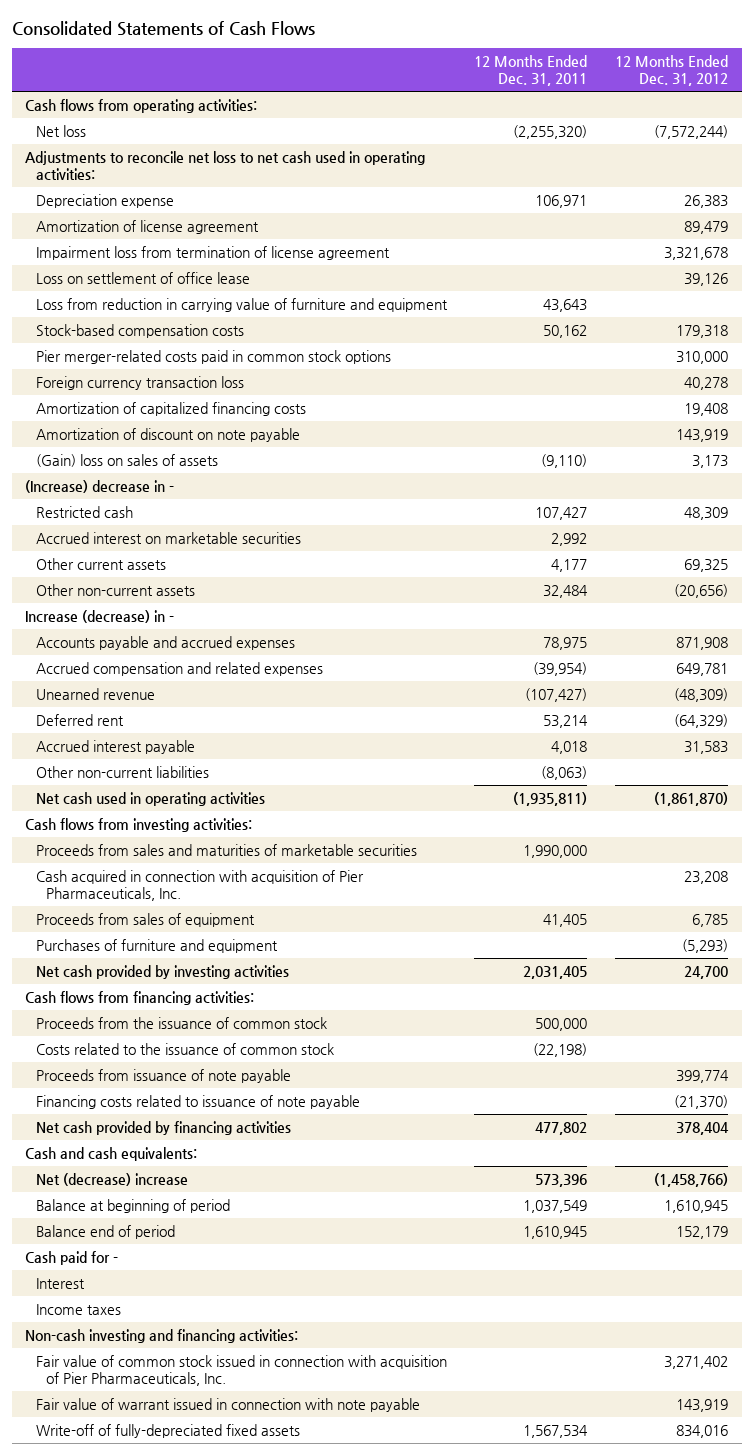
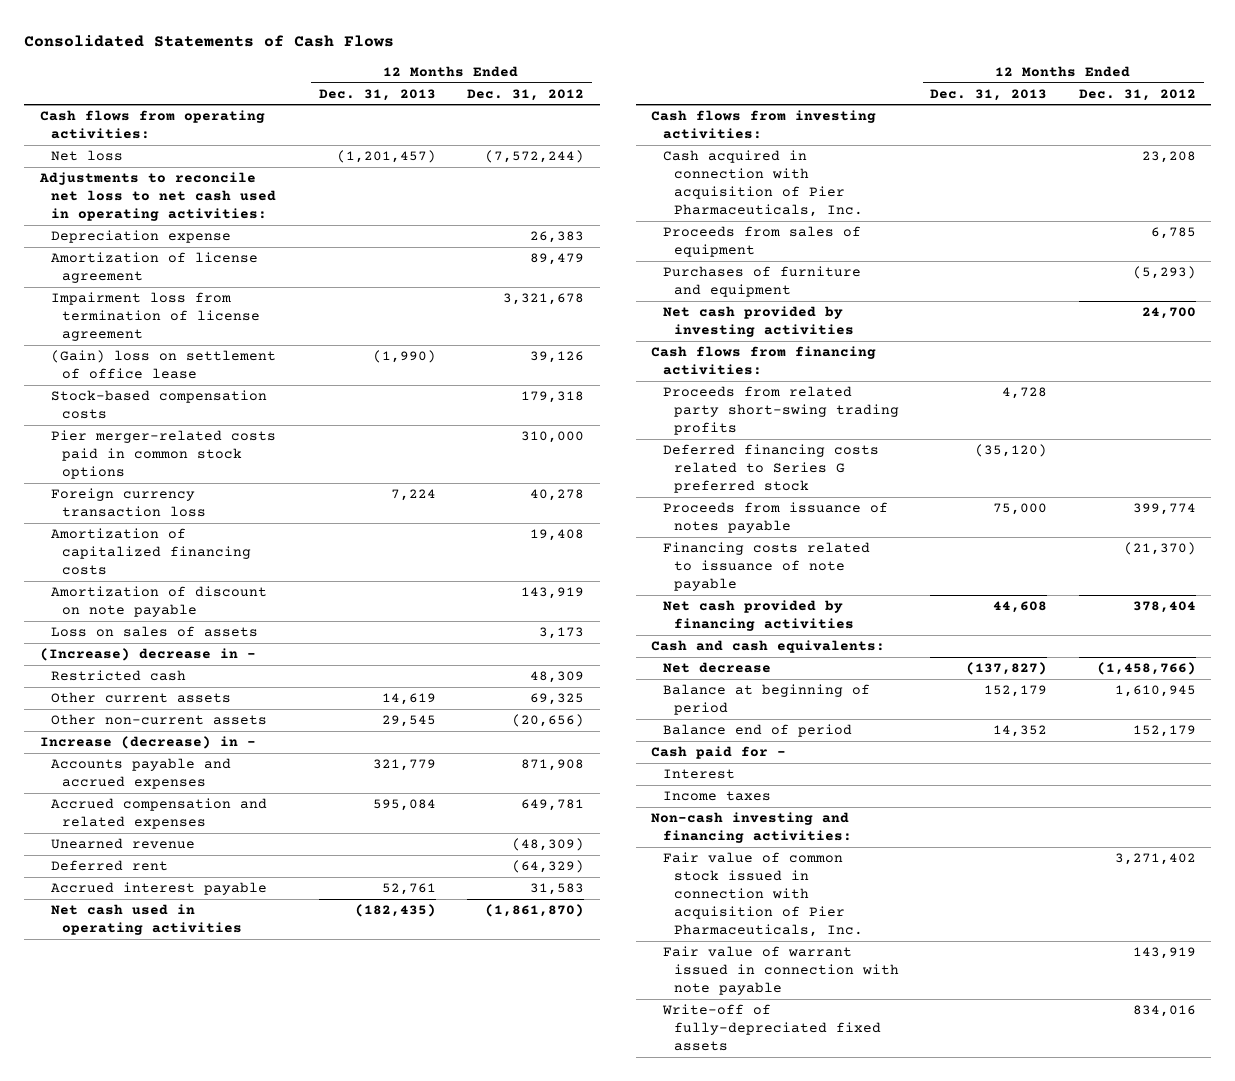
- | 12 Months Ended Dec. 31, 2011 | 12 Months Ended Dec. 31, 2012
+ | 12 Months Ended Dec. 31, 2013 | 12 Months Ended Dec. 31, 2012
- Loss on settlement of office lease | | 39,126
- Loss from reduction in carrying value of furniture and equipment | 43,643 |
+ (Gain) loss on settlement of office lease | (1,990) | 39,126
- (Gain) loss on sales of assets | (9,110) | 3,173
+ Loss on sales of assets | | 3,173
- Accrued interest on marketable securities | 2,992 |
- Other non-current liabilities | (8,063) |
- Proceeds from sales and maturities of marketable securities | 1,990,000 |
- Proceeds from the issuance of common stock | 500,000 |
- Costs related to the issuance of common stock | (22,198) |
- Proceeds from issuance of note payable | | 399,774
+ Proceeds from related party short-swing trading profits | 4,728 |
+ Deferred financing costs related to Series G preferred stock | (35,120) |
+ Proceeds from issuance of notes payable | 75,000 | 399,774
- Net (decrease) increase | 573,396 | (1,458,766)
+ Net decrease | (137,827) | (1,458,766)

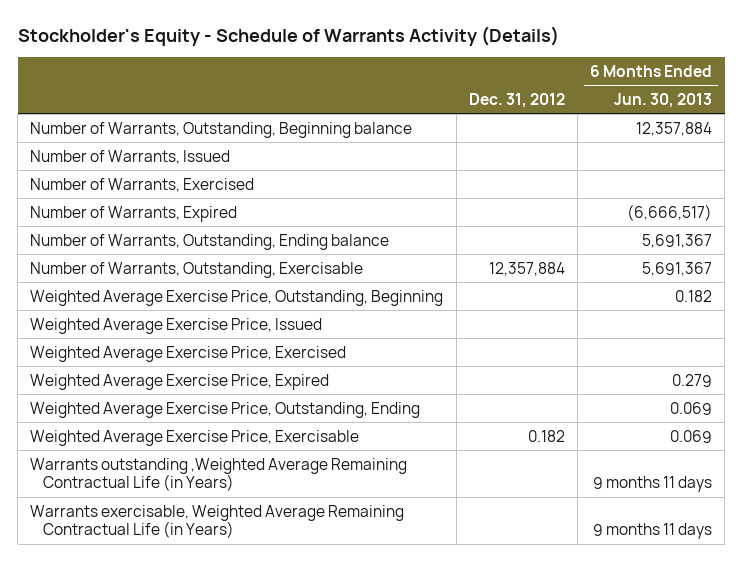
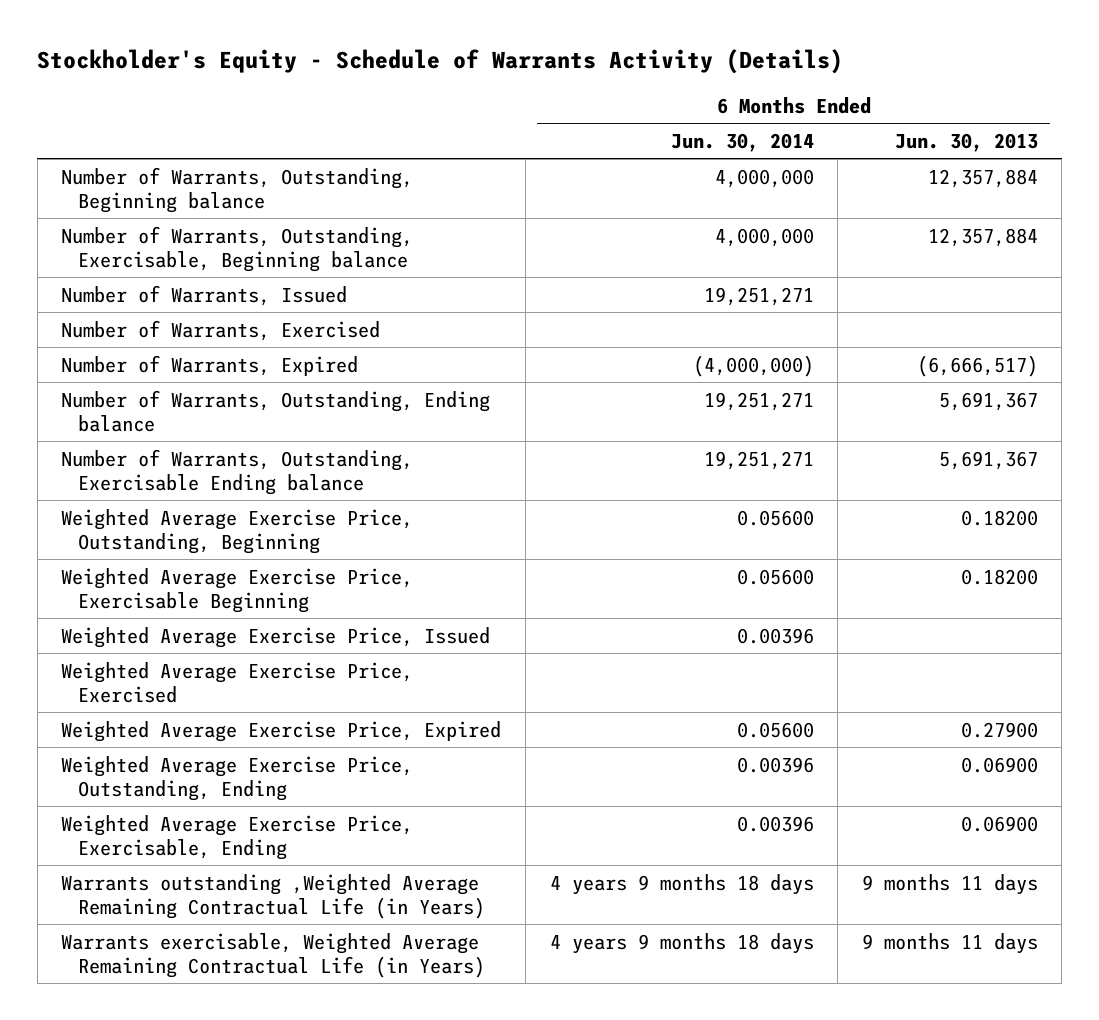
- | Dec. 31, 2012 | 6 Months Ended Jun. 30, 2013
+ | 6 Months Ended Jun. 30, 2014 | 6 Months Ended Jun. 30, 2013
+ Number of Warrants, Outstanding, Exercisable, Beginning balance | 4,000,000 | 12,357,884
- Number of Warrants, Outstanding, Exercisable | 12,357,884 | 5,691,367
- Weighted Average Exercise Price, Outstanding, Beginning | | 0.182
+ Number of Warrants, Outstanding, Exercisable Ending balance | 19,251,271 | 5,691,367
+ Weighted Average Exercise Price, Outstanding, Beginning | 0.05600 | 0.18200
+ Weighted Average Exercise Price, Exercisable Beginning | 0.05600 | 0.18200
- Weighted Average Exercise Price, Expired | | 0.279
- Weighted Average Exercise Price, Outstanding, Ending | | 0.069
- Weighted Average Exercise Price, Exercisable | 0.182 | 0.069
+ Weighted Average Exercise Price, Expired | 0.05600 | 0.27900
+ Weighted Average Exercise Price, Outstanding, Ending | 0.00396 | 0.06900
+ Weighted Average Exercise Price, Exercisable, Ending | 0.00396 | 0.06900

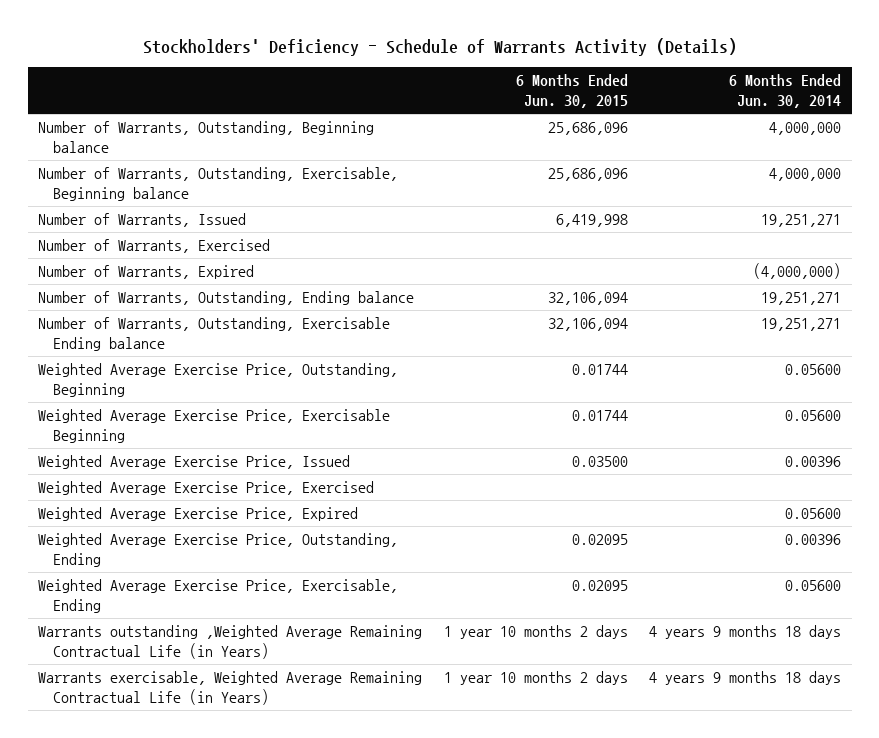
- Stockholder's Equity - Schedule of Warrants Activity (Details)
+ Stockholders' Deficiency - Schedule of Warrants Activity (Details)
- | 6 Months Ended Jun. 30, 2014 | 6 Months Ended Jun. 30, 2013
+ | 6 Months Ended Jun. 30, 2015 | 6 Months Ended Jun. 30, 2014
- Weighted Average Exercise Price, Exercisable, Ending | 0.00396 | 0.06900
+ Weighted Average Exercise Price, Exercisable, Ending | 0.02095 | 0.05600

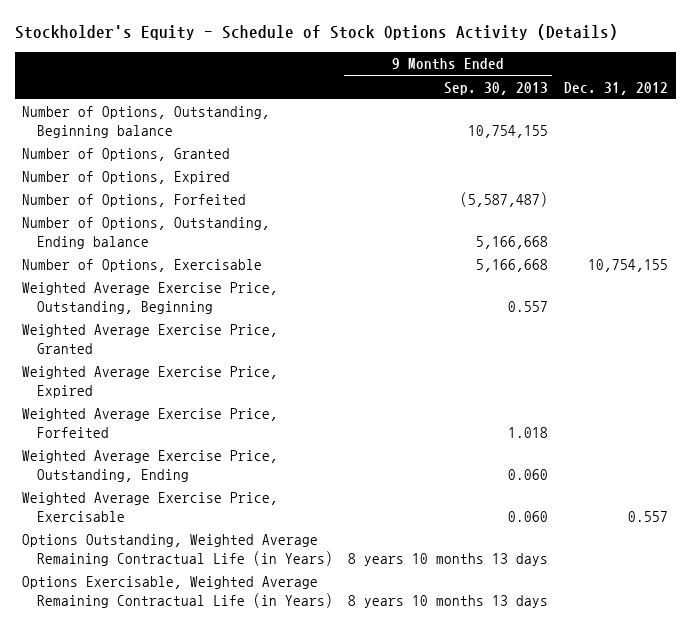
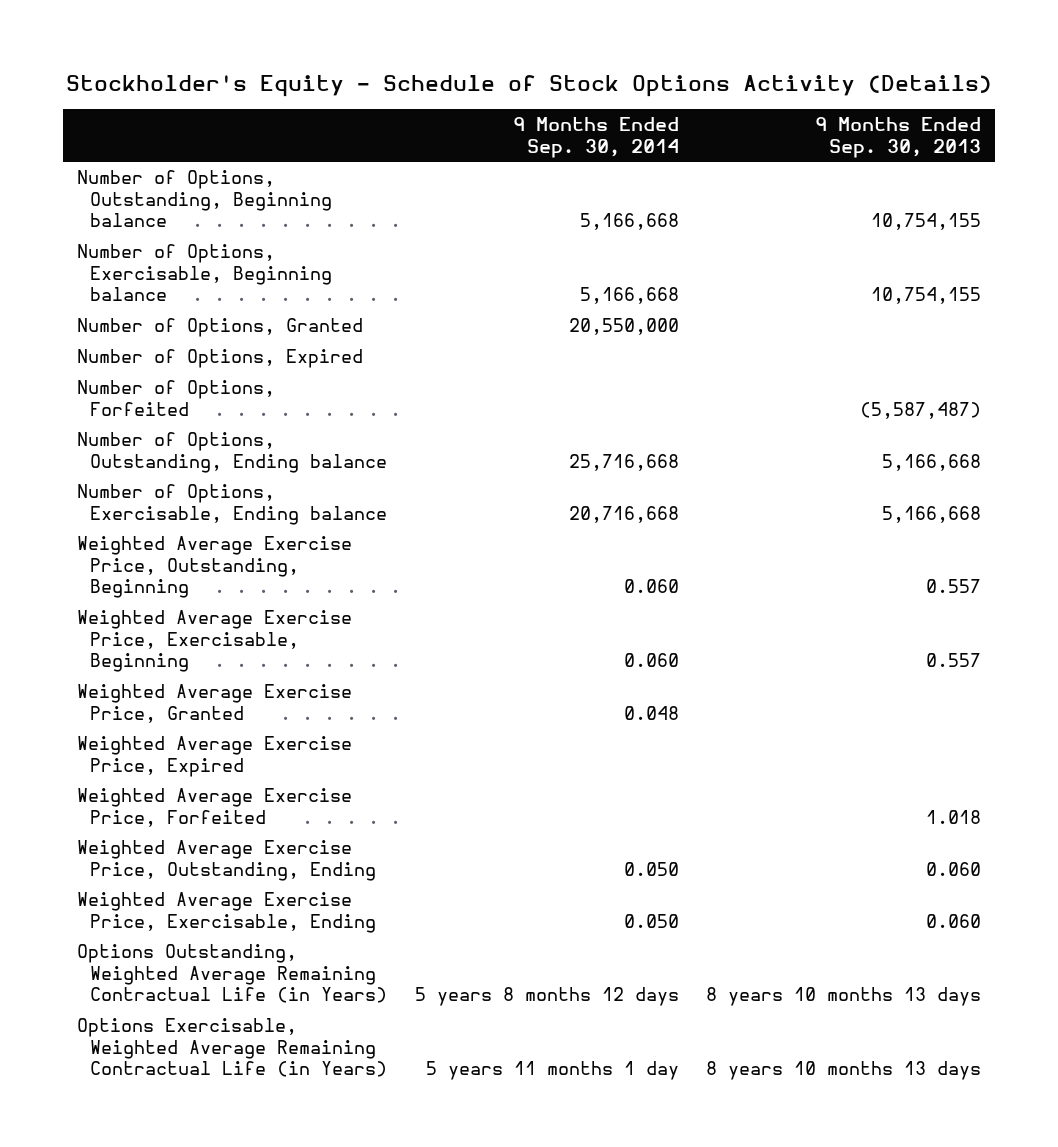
- | 9 Months Ended Sep. 30, 2013 | Dec. 31, 2012
+ | 9 Months Ended Sep. 30, 2014 | 9 Months Ended Sep. 30, 2013
+ Number of Options, Exercisable, Beginning balance | 5,166,668 | 10,754,155
- Number of Options, Exercisable | 5,166,668 | 10,754,155
+ Number of Options, Exercisable, Ending balance | 20,716,668 | 5,166,668
+ Weighted Average Exercise Price, Exercisable, Beginning | 0.060 | 0.557
- Weighted Average Exercise Price, Exercisable | 0.060 | 0.557
+ Weighted Average Exercise Price, Exercisable, Ending | 0.050 | 0.060

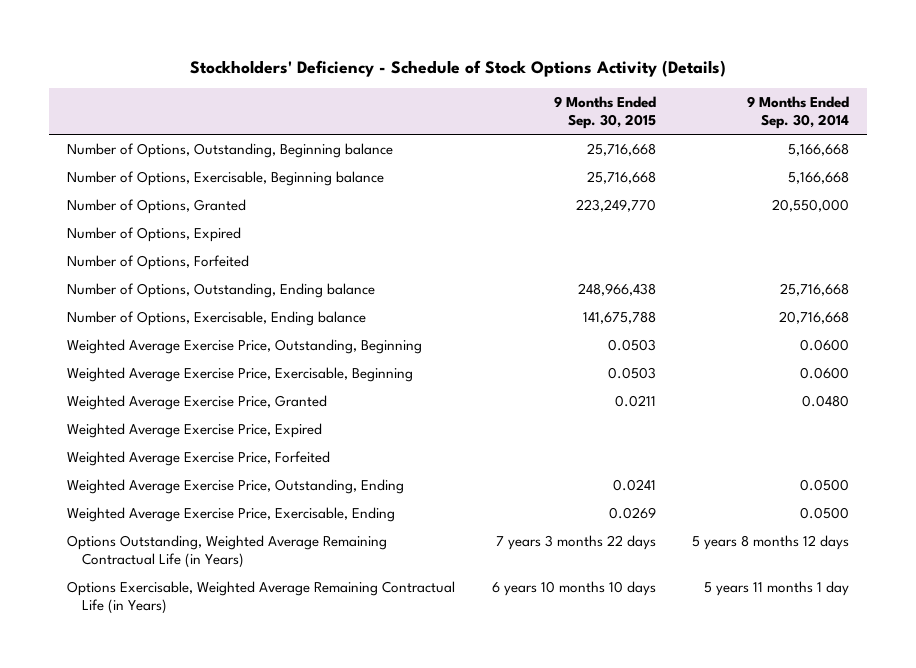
- Stockholder's Equity - Schedule of Stock Options Activity (Details)
+ Stockholders' Deficiency - Schedule of Stock Options Activity (Details)
- | 9 Months Ended Sep. 30, 2014 | 9 Months Ended Sep. 30, 2013
+ | 9 Months Ended Sep. 30, 2015 | 9 Months Ended Sep. 30, 2014
- Weighted Average Exercise Price, Outstanding, Beginning | 0.060 | 0.557
- Weighted Average Exercise Price, Exercisable, Beginning | 0.060 | 0.557
- Weighted Average Exercise Price, Granted | 0.048 |
+ Weighted Average Exercise Price, Outstanding, Beginning | 0.0503 | 0.0600
+ Weighted Average Exercise Price, Exercisable, Beginning | 0.0503 | 0.0600
+ Weighted Average Exercise Price, Granted | 0.0211 | 0.0480
- Weighted Average Exercise Price, Outstanding, Ending | 0.050 | 0.060
- Weighted Average Exercise Price, Exercisable, Ending | 0.050 | 0.060
+ Weighted Average Exercise Price, Outstanding, Ending | 0.0241 | 0.0500
+ Weighted Average Exercise Price, Exercisable, Ending | 0.0269 | 0.0500

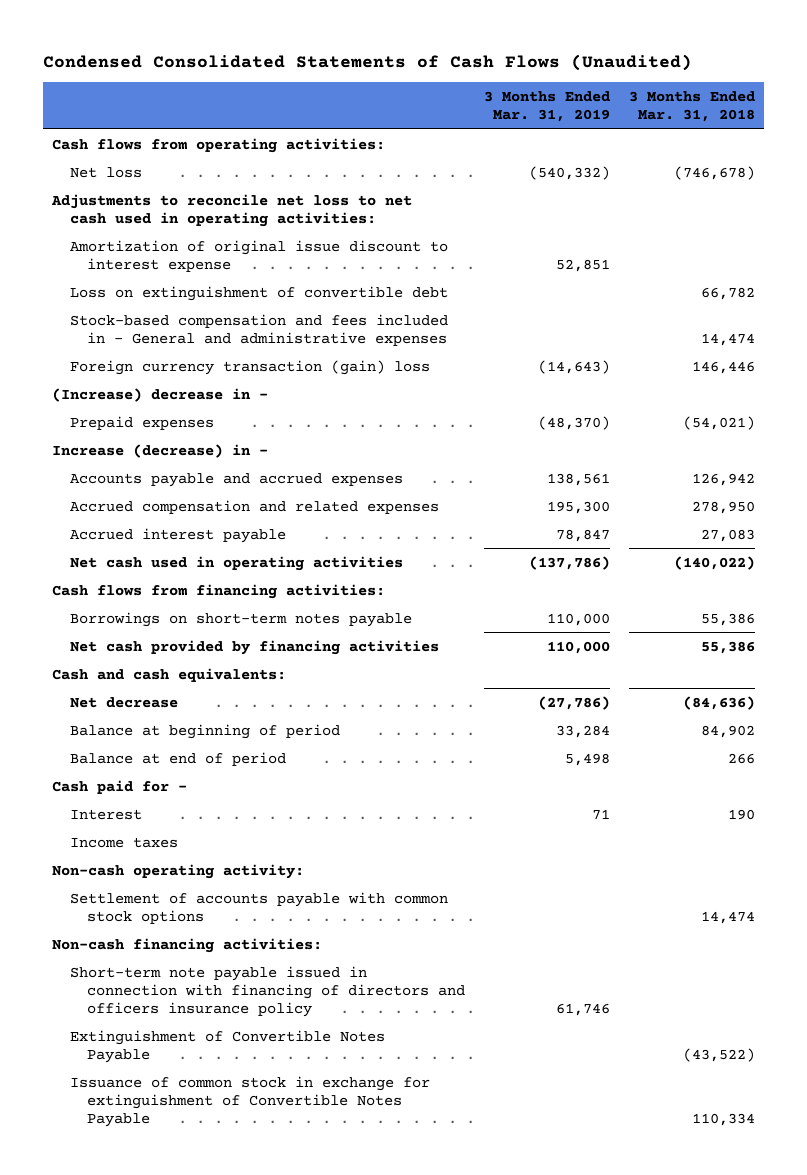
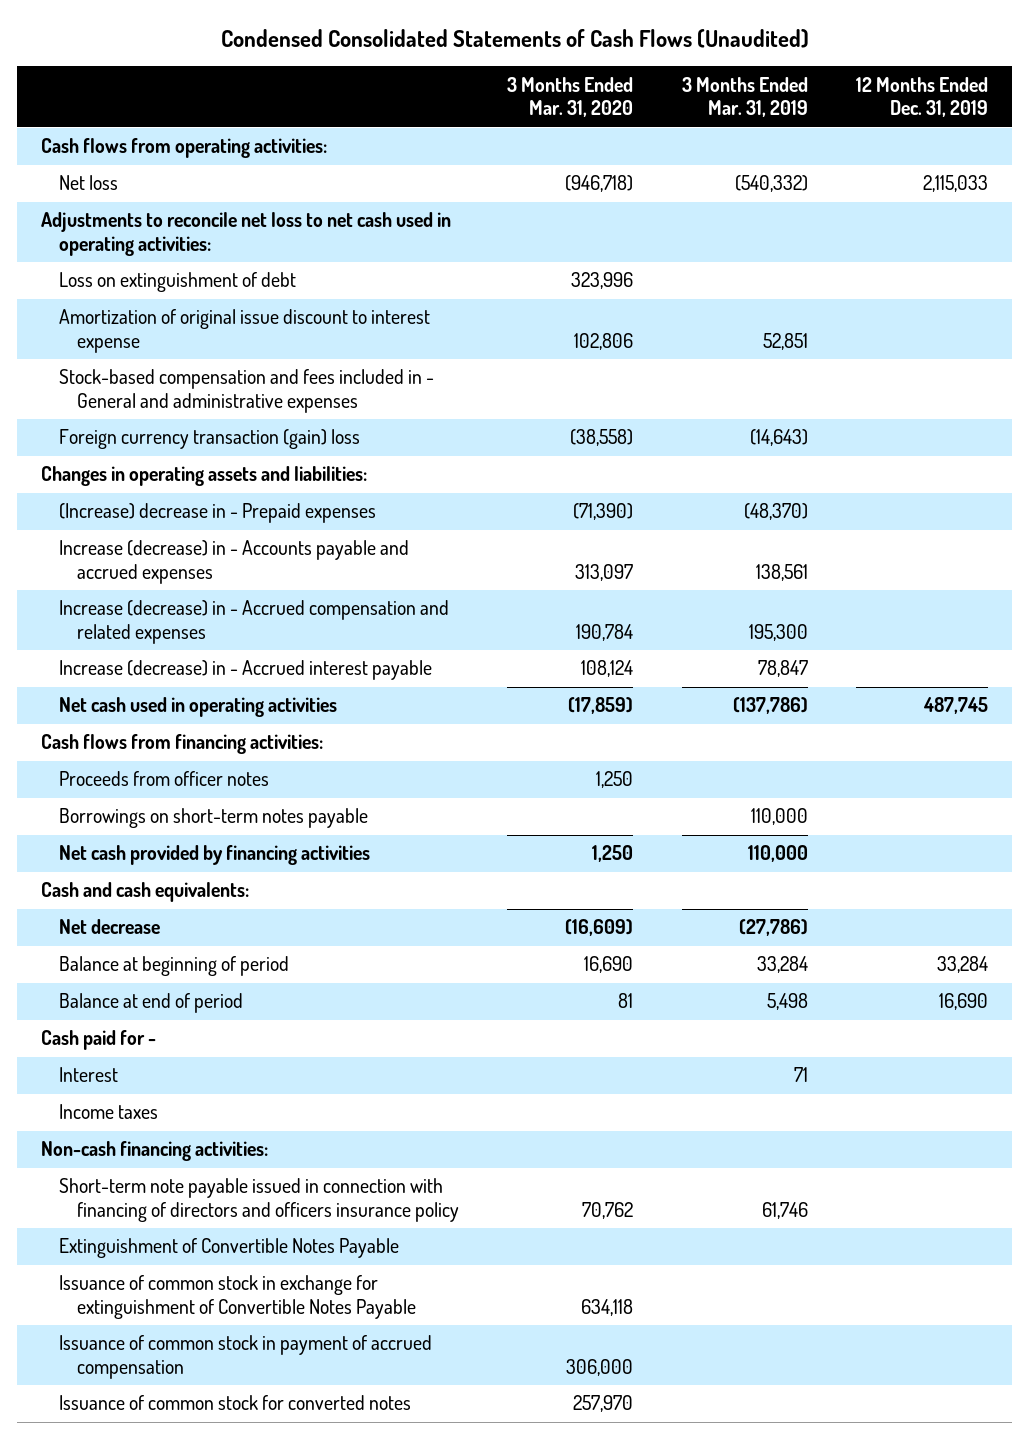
- | 3 Months Ended Mar. 31, 2019 | 3 Months Ended Mar. 31, 2018
+ | 3 Months Ended Mar. 31, 2020 | 3 Months Ended Mar. 31, 2019 | 12 Months Ended Dec. 31, 2019
+ Loss on extinguishment of debt | 323,996 | |
- Loss on extinguishment of convertible debt | | 66,782
- (Increase) decrease in -
- Prepaid expenses | (48,370) | (54,021)
- Increase (decrease) in -
- Accounts payable and accrued expenses | 138,561 | 126,942
- Accrued compensation and related expenses | 195,300 | 278,950
- Accrued interest payable | 78,847 | 27,083
+ Changes in operating assets and liabilities:
+ (Increase) decrease in - Prepaid expenses | (71,390) | (48,370) |
+ Increase (decrease) in - Accounts payable and accrued expenses | 313,097 | 138,561 |
+ Increase (decrease) in - Accrued compensation and related expenses | 190,784 | 195,300 |
+ Increase (decrease) in - Accrued interest payable | 108,124 | 78,847 |
+ Proceeds from officer notes | 1,250 | |
- Non-cash operating activity:
- Settlement of accounts payable with common stock options | | 14,474
+ Issuance of common stock in payment of accrued compensation | 306,000 | |
+ Issuance of common stock for converted notes | 257,970 | |

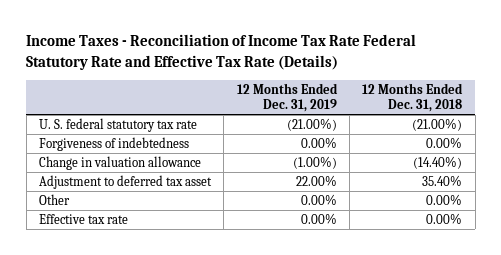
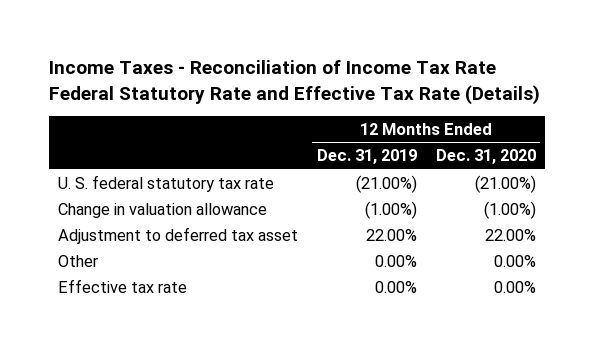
- | 12 Months Ended Dec. 31, 2019 | 12 Months Ended Dec. 31, 2018
+ | 12 Months Ended Dec. 31, 2019 | 12 Months Ended Dec. 31, 2020
- Forgiveness of indebtedness | 0.00% | 0.00%

